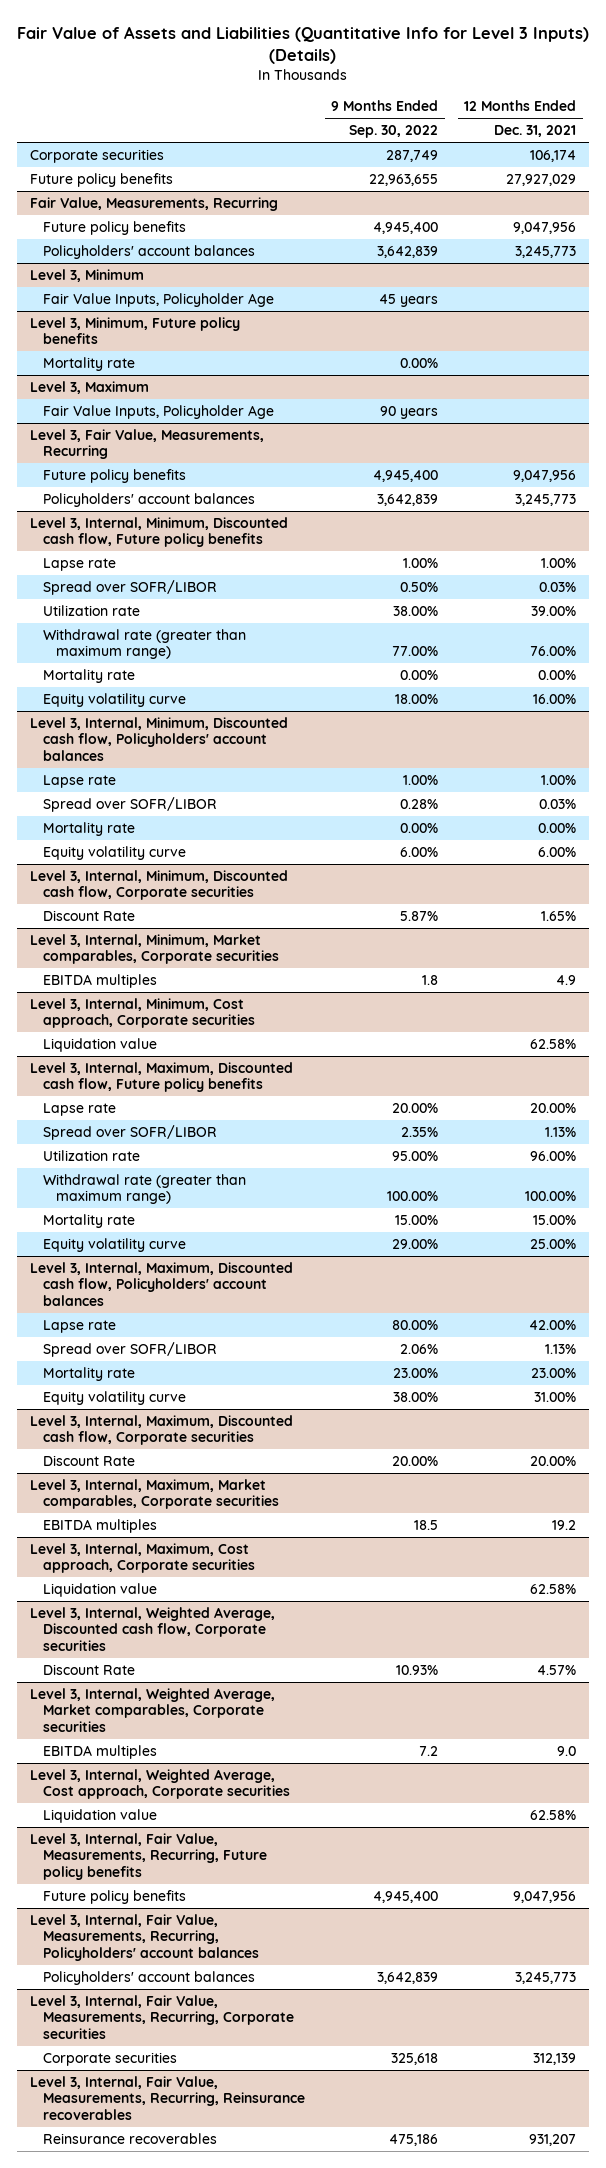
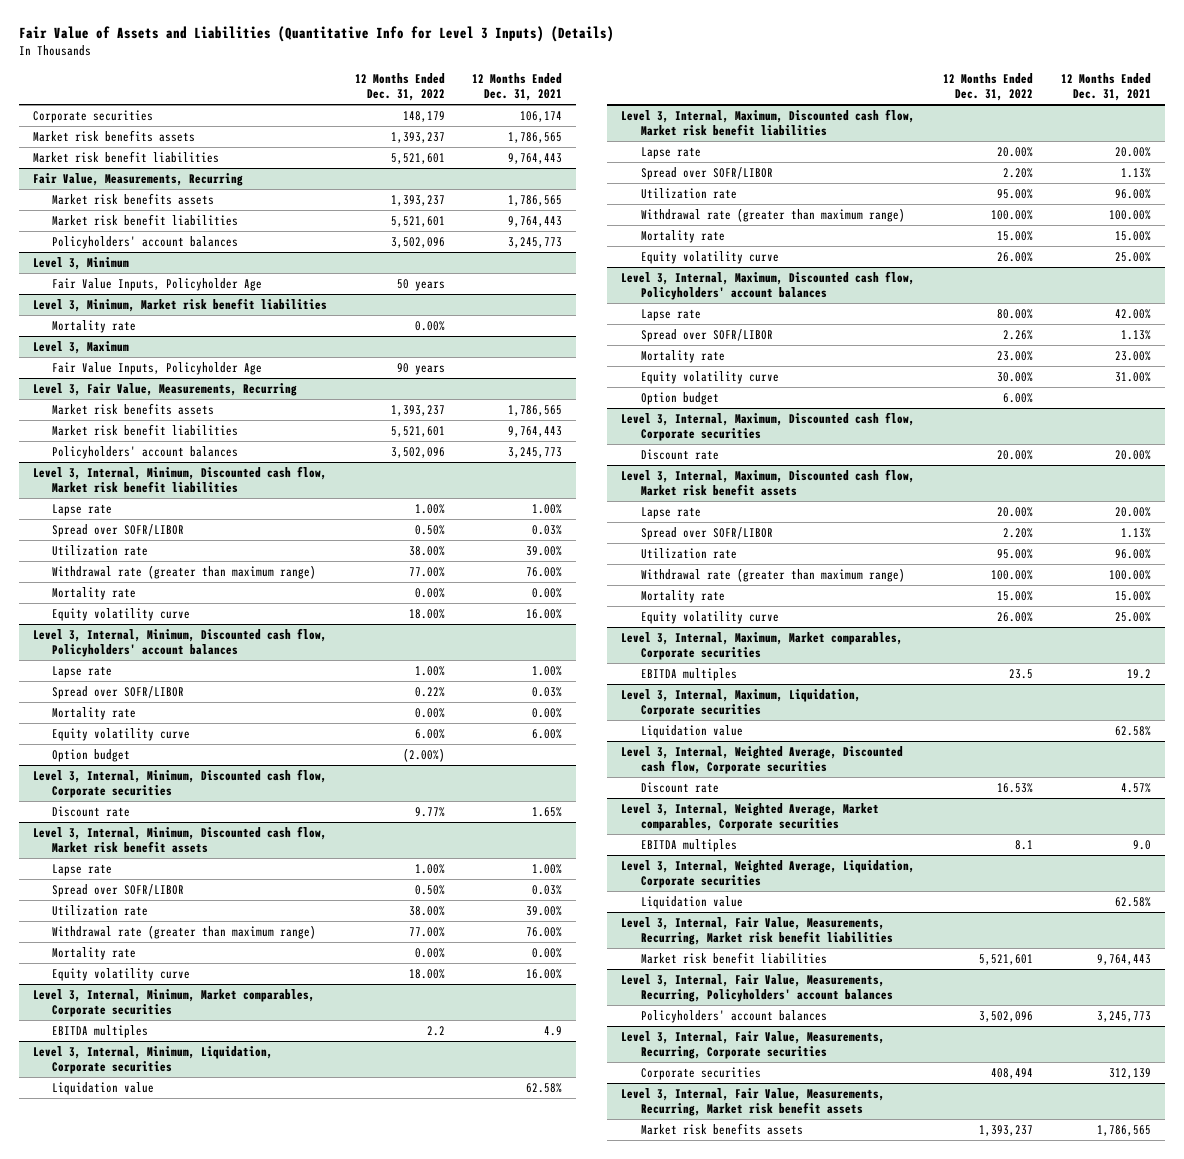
- | 9 Months Ended Sep. 30, 2022 | 12 Months Ended Dec. 31, 2021
+ | 12 Months Ended Dec. 31, 2022 | 12 Months Ended Dec. 31, 2021
- Future policy benefits | 22,963,655 | 27,927,029
+ Market risk benefits assets | 1,393,237 | 1,786,565
+ Market risk benefit liabilities | 5,521,601 | 9,764,443
@ Fair Value, Measurements, Recurring
- Future policy benefits | 4,945,400 | 9,047,956
+ Market risk benefits assets | 1,393,237 | 1,786,565
+ Market risk benefit liabilities | 5,521,601 | 9,764,443
- Level 3, Minimum, Future policy benefits
+ Level 3, Minimum, Market risk benefit liabilities
@ Level 3, Fair Value, Measurements, Recurring
- Future policy benefits | 4,945,400 | 9,047,956
+ Market risk benefits assets | 1,393,237 | 1,786,565
+ Market risk benefit liabilities | 5,521,601 | 9,764,443
- Level 3, Internal, Minimum, Discounted cash flow, Future policy benefits
+ Level 3, Internal, Minimum, Discounted cash flow, Market risk benefit liabilities
@ Level 3, Internal, Minimum, Discounted cash flow, Policyholders' account balances
+ Option budget | (2.00%) |
@ Level 3, Internal, Minimum, Discounted cash flow, Corporate securities
- Discount Rate | 5.87% | 1.65%
+ Discount rate | 9.77% | 1.65%
+ Level 3, Internal, Minimum, Discounted cash flow, Market risk benefit assets
+ Lapse rate | 1.00% | 1.00%
+ Spread over SOFR/LIBOR | 0.50% | 0.03%
+ Utilization rate | 38.00% | 39.00%
+ Withdrawal rate (greater than maximum range) | 77.00% | 76.00%
+ Mortality rate | 0.00% | 0.00%
+ Equity volatility curve | 18.00% | 16.00%
- Level 3, Internal, Minimum, Cost approach, Corporate securities
+ Level 3, Internal, Minimum, Liquidation, Corporate securities
- Level 3, Internal, Maximum, Discounted cash flow, Future policy benefits
+ Level 3, Internal, Maximum, Discounted cash flow, Market risk benefit liabilities
@ Level 3, Internal, Maximum, Discounted cash flow, Policyholders' account balances
+ Option budget | 6.00% |
@ Level 3, Internal, Maximum, Discounted cash flow, Corporate securities
- Discount Rate | 20.00% | 20.00%
+ Discount rate | 20.00% | 20.00%
+ Level 3, Internal, Maximum, Discounted cash flow, Market risk benefit assets
+ Lapse rate | 20.00% | 20.00%
+ Spread over SOFR/LIBOR | 2.20% | 1.13%
+ Utilization rate | 95.00% | 96.00%
+ Withdrawal rate (greater than maximum range) | 100.00% | 100.00%
+ Mortality rate | 15.00% | 15.00%
+ Equity volatility curve | 26.00% | 25.00%
- Level 3, Internal, Maximum, Cost approach, Corporate securities
+ Level 3, Internal, Maximum, Liquidation, Corporate securities
@ Level 3, Internal, Weighted Average, Discounted cash flow, Corporate securities
- Discount Rate | 10.93% | 4.57%
+ Discount rate | 16.53% | 4.57%
- Level 3, Internal, Weighted Average, Cost approach, Corporate securities
+ Level 3, Internal, Weighted Average, Liquidation, Corporate securities
- Level 3, Internal, Fair Value, Measurements, Recurring, Future policy benefits
- Future policy benefits | 4,945,400 | 9,047,956
+ Level 3, Internal, Fair Value, Measurements, Recurring, Market risk benefit liabilities
+ Market risk benefit liabilities | 5,521,601 | 9,764,443
- Level 3, Internal, Fair Value, Measurements, Recurring, Reinsurance recoverables
- Reinsurance recoverables | 475,186 | 931,207
+ Level 3, Internal, Fair Value, Measurements, Recurring, Market risk benefit assets
+ Market risk benefits assets | 1,393,237 | 1,786,565

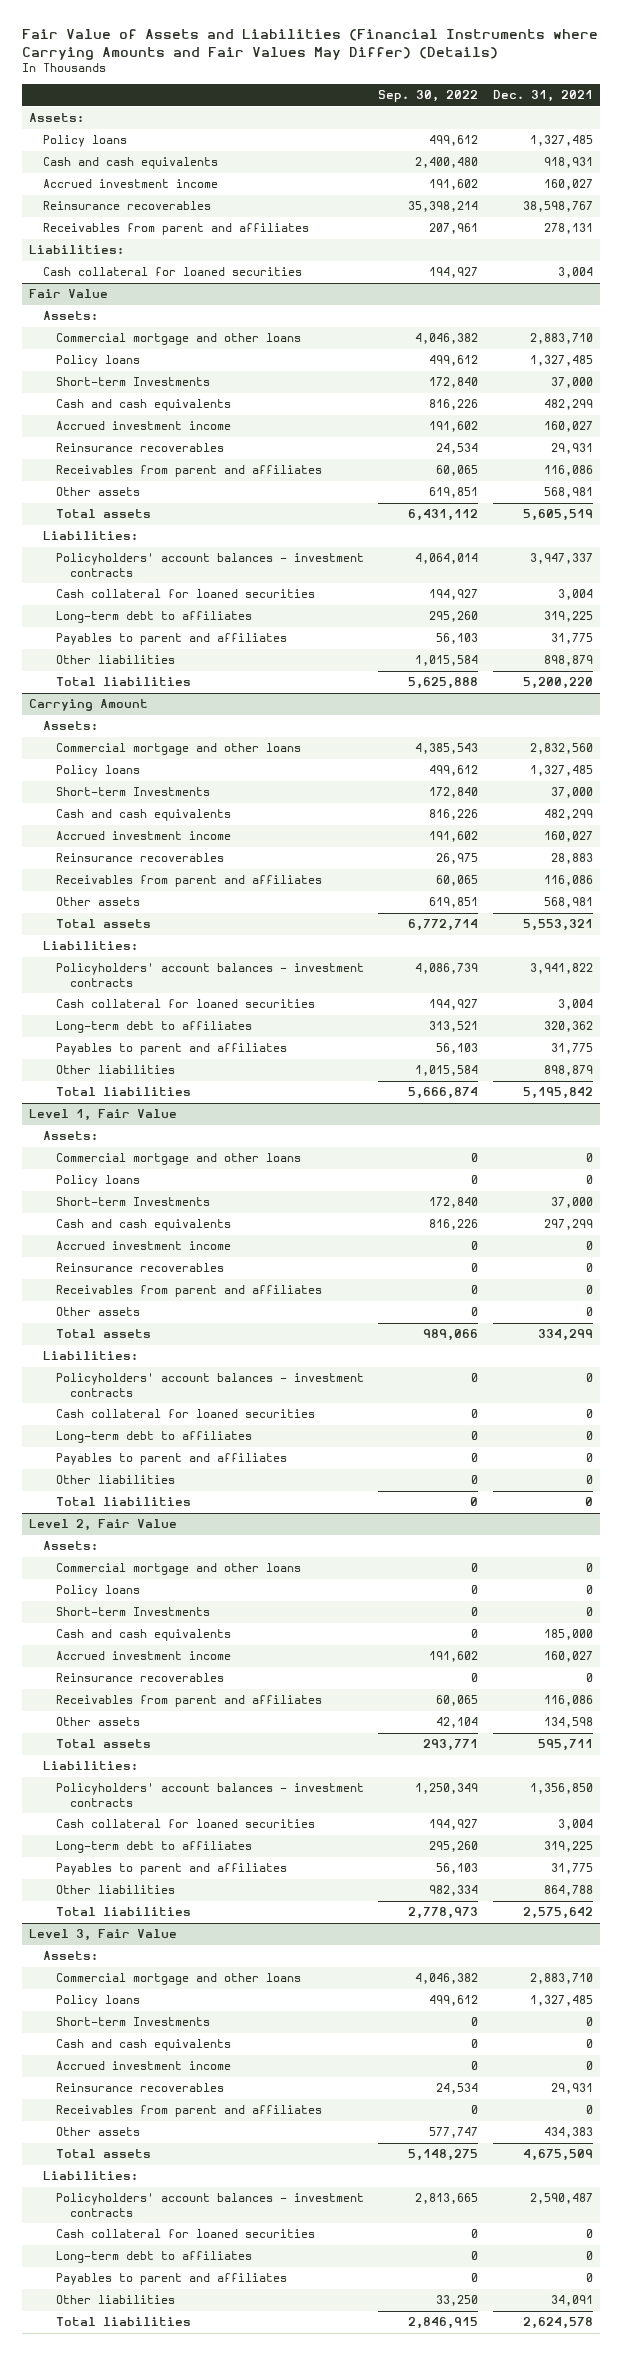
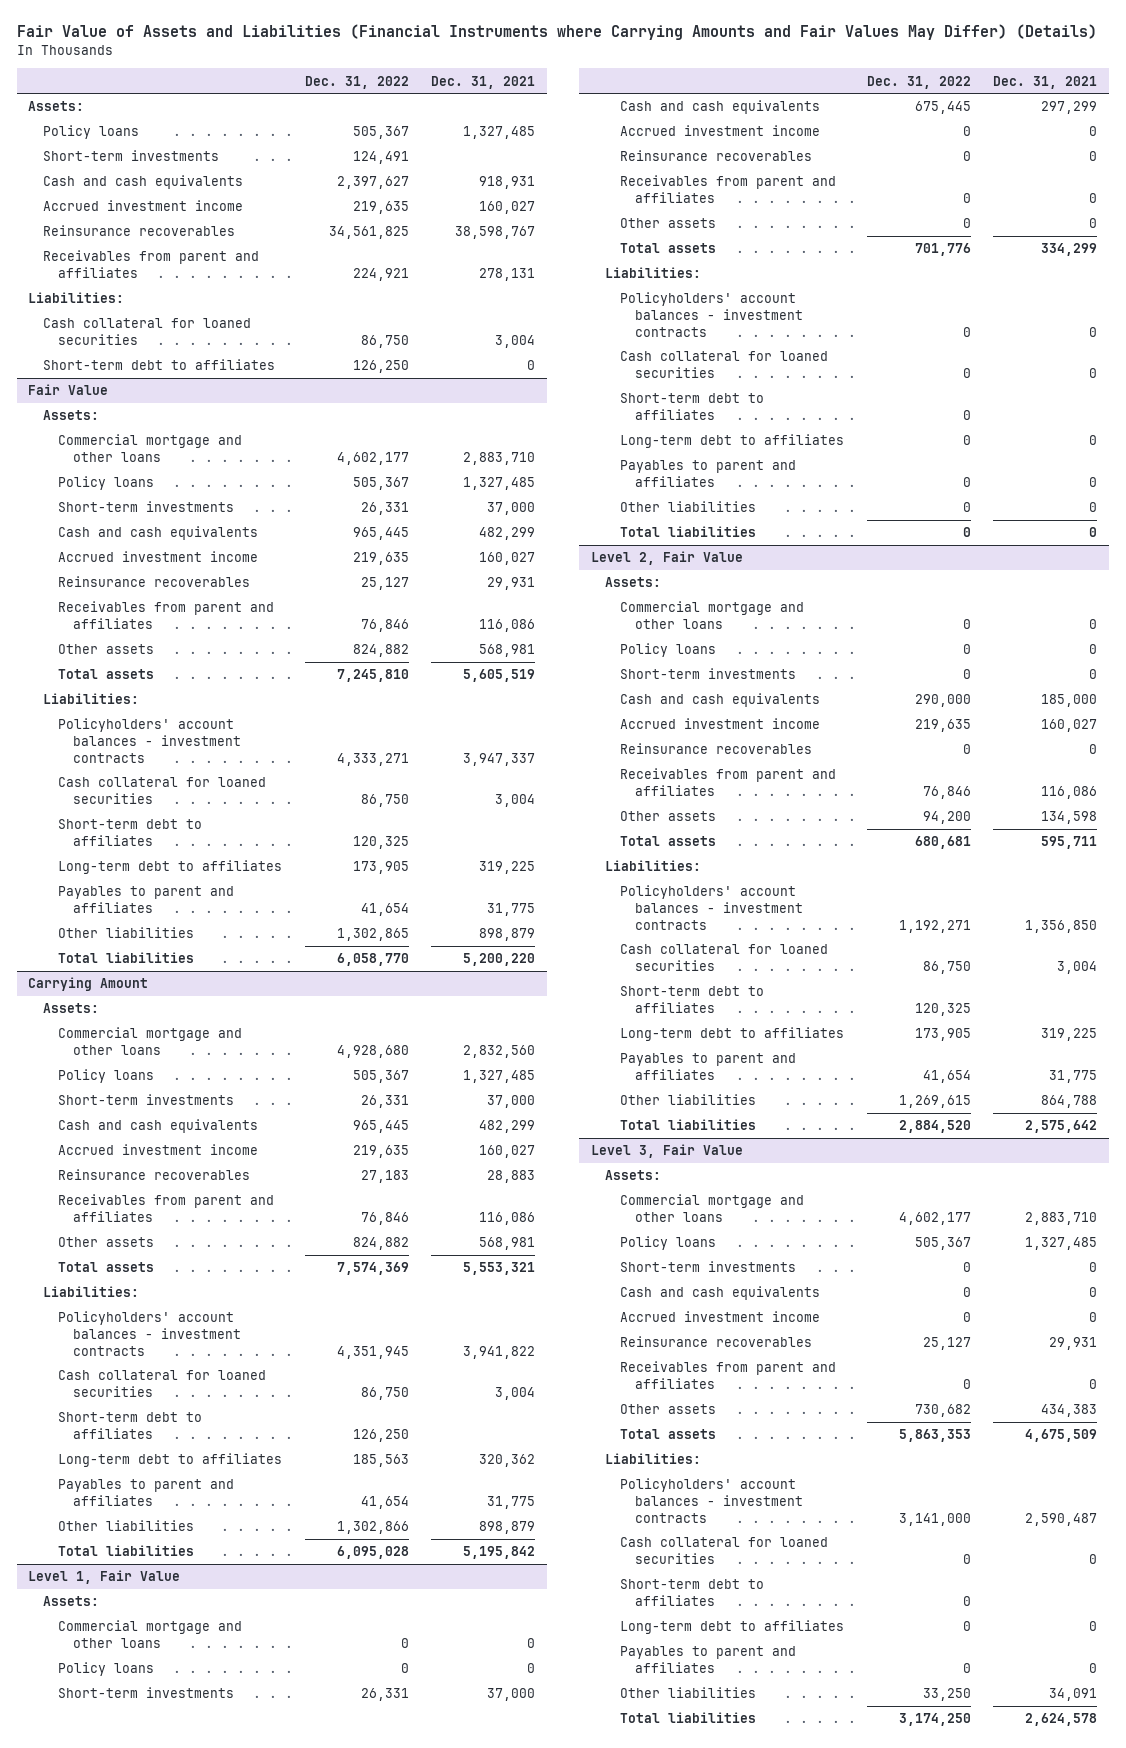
- | Sep. 30, 2022 | Dec. 31, 2021
+ | Dec. 31, 2022 | Dec. 31, 2021
+ Short-term investments | 124,491 |
+ Short-term debt to affiliates | 126,250 | 0
@ Fair Value
- Short-term Investments | 172,840 | 37,000
+ Short-term investments | 26,331 | 37,000
+ Short-term debt to affiliates | 120,325 |
@ Carrying Amount
- Short-term Investments | 172,840 | 37,000
+ Short-term investments | 26,331 | 37,000
+ Short-term debt to affiliates | 126,250 |
@ Level 1, Fair Value
- Short-term Investments | 172,840 | 37,000
+ Short-term investments | 26,331 | 37,000
+ Short-term debt to affiliates | 0 |
@ Level 2, Fair Value
- Short-term Investments | 0 | 0
+ Short-term investments | 0 | 0
+ Short-term debt to affiliates | 120,325 |
@ Level 3, Fair Value
- Short-term Investments | 0 | 0
+ Short-term investments | 0 | 0
+ Short-term debt to affiliates | 0 |

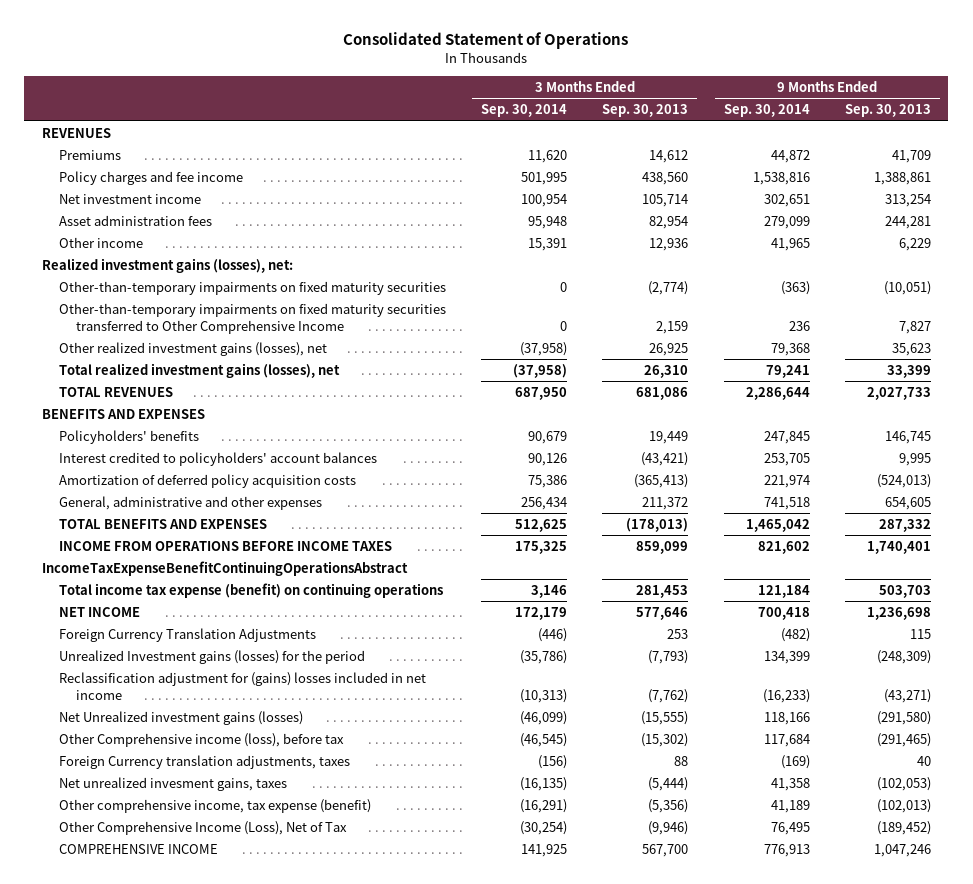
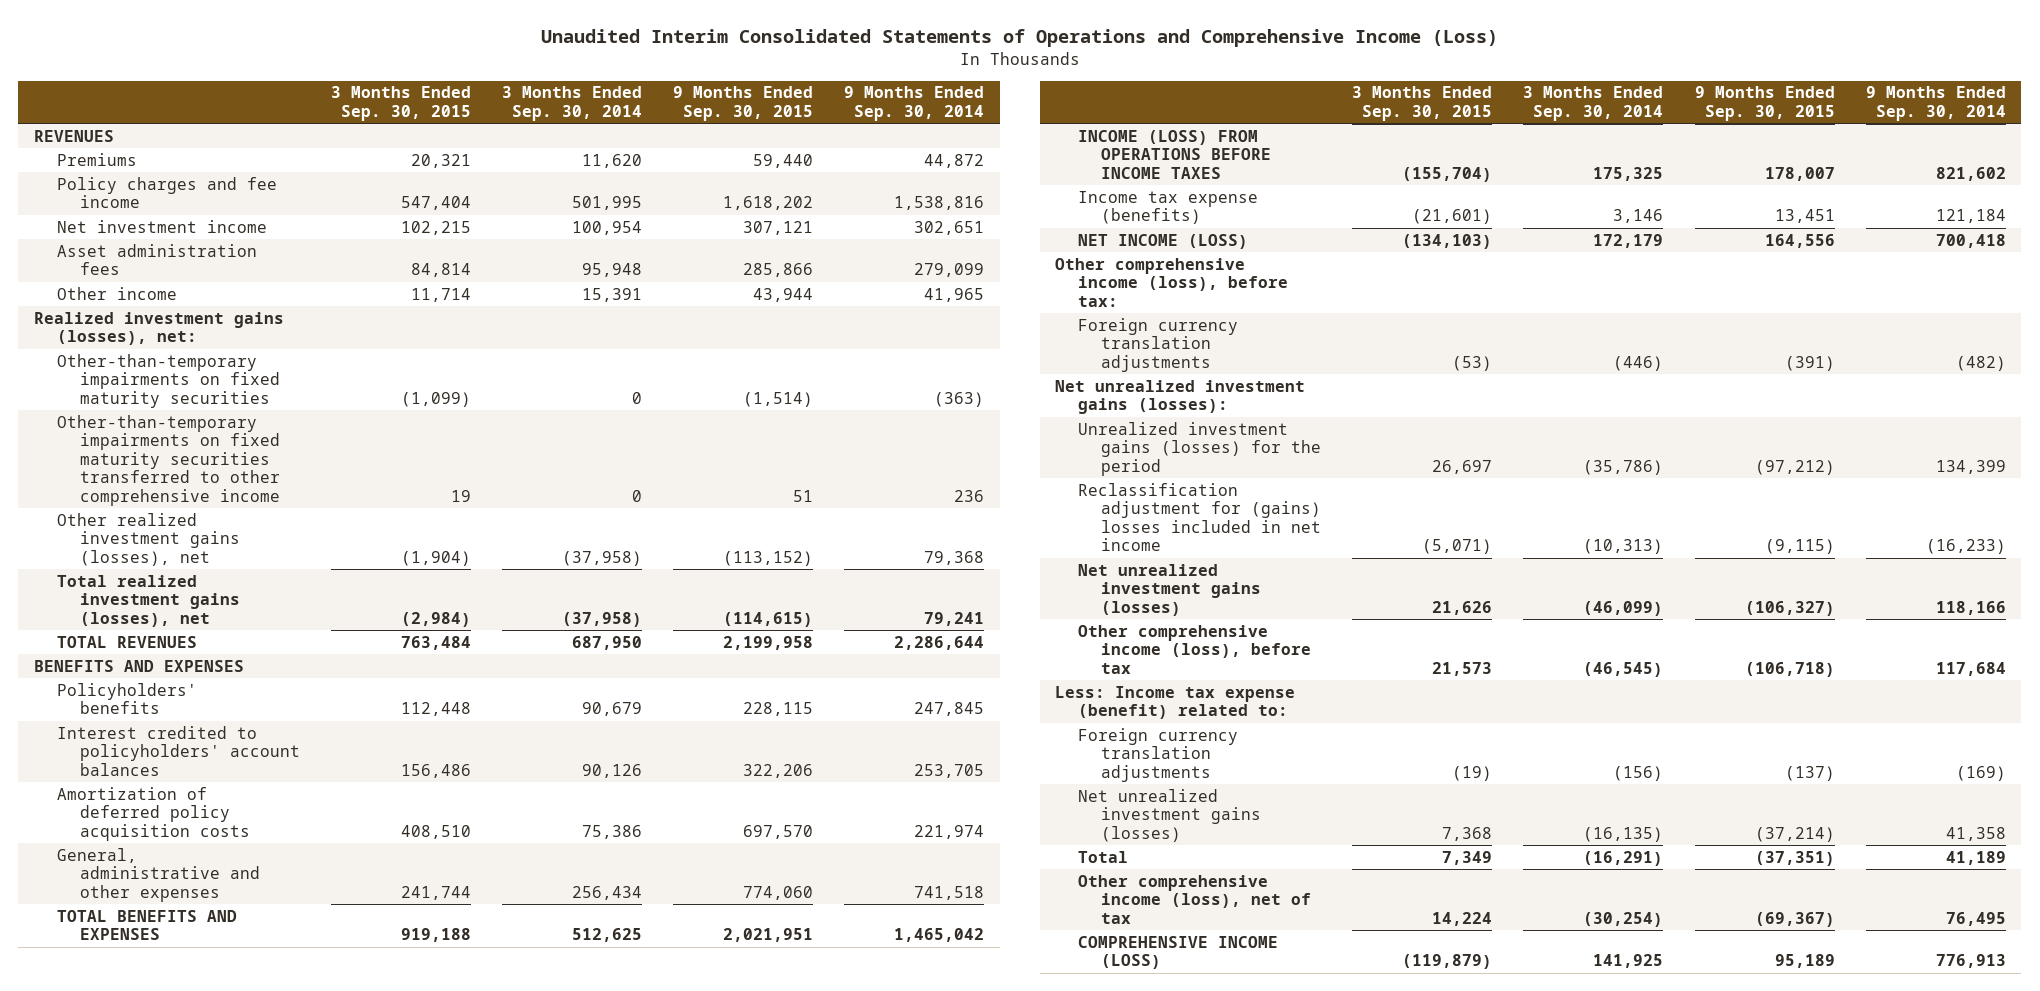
- Consolidated Statement of Operations
+ Unaudited Interim Consolidated Statements of Operations and Comprehensive Income (Loss)
- | 3 Months Ended Sep. 30, 2014 | 3 Months Ended Sep. 30, 2013 | 9 Months Ended Sep. 30, 2014 | 9 Months Ended Sep. 30, 2013
+ | 3 Months Ended Sep. 30, 2015 | 3 Months Ended Sep. 30, 2014 | 9 Months Ended Sep. 30, 2015 | 9 Months Ended Sep. 30, 2014
- Other-than-temporary impairments on fixed maturity securities transferred to Other Comprehensive Income | 0 | 2,159 | 236 | 7,827
+ Other-than-temporary impairments on fixed maturity securities transferred to other comprehensive income | 19 | 0 | 51 | 236
- INCOME FROM OPERATIONS BEFORE INCOME TAXES | 175,325 | 859,099 | 821,602 | 1,740,401
- IncomeTaxExpenseBenefitContinuingOperationsAbstract
- Total income tax expense (benefit) on continuing operations | 3,146 | 281,453 | 121,184 | 503,703
- NET INCOME | 172,179 | 577,646 | 700,418 | 1,236,698
- Foreign Currency Translation Adjustments | (446) | 253 | (482) | 115
- Unrealized Investment gains (losses) for the period | (35,786) | (7,793) | 134,399 | (248,309)
+ INCOME (LOSS) FROM OPERATIONS BEFORE INCOME TAXES | (155,704) | 175,325 | 178,007 | 821,602
+ Income tax expense (benefits) | (21,601) | 3,146 | 13,451 | 121,184
+ NET INCOME (LOSS) | (134,103) | 172,179 | 164,556 | 700,418
+ Other comprehensive income (loss), before tax:
+ Foreign currency translation adjustments | (53) | (446) | (391) | (482)
+ Net unrealized investment gains (losses):
+ Unrealized investment gains (losses) for the period | 26,697 | (35,786) | (97,212) | 134,399
- Net Unrealized investment gains (losses) | (46,099) | (15,555) | 118,166 | (291,580)
- Other Comprehensive income (loss), before tax | (46,545) | (15,302) | 117,684 | (291,465)
- Foreign Currency translation adjustments, taxes | (156) | 88 | (169) | 40
- Net unrealized invesment gains, taxes | (16,135) | (5,444) | 41,358 | (102,053)
- Other comprehensive income, tax expense (benefit) | (16,291) | (5,356) | 41,189 | (102,013)
- Other Comprehensive Income (Loss), Net of Tax | (30,254) | (9,946) | 76,495 | (189,452)
- COMPREHENSIVE INCOME | 141,925 | 567,700 | 776,913 | 1,047,246
+ Net unrealized investment gains (losses) | 21,626 | (46,099) | (106,327) | 118,166
+ Other comprehensive income (loss), before tax | 21,573 | (46,545) | (106,718) | 117,684
+ Less: Income tax expense (benefit) related to:
+ Foreign currency translation adjustments | (19) | (156) | (137) | (169)
+ Net unrealized investment gains (losses) | 7,368 | (16,135) | (37,214) | 41,358
+ Total | 7,349 | (16,291) | (37,351) | 41,189
+ Other comprehensive income (loss), net of tax | 14,224 | (30,254) | (69,367) | 76,495
+ COMPREHENSIVE INCOME (LOSS) | (119,879) | 141,925 | 95,189 | 776,913

